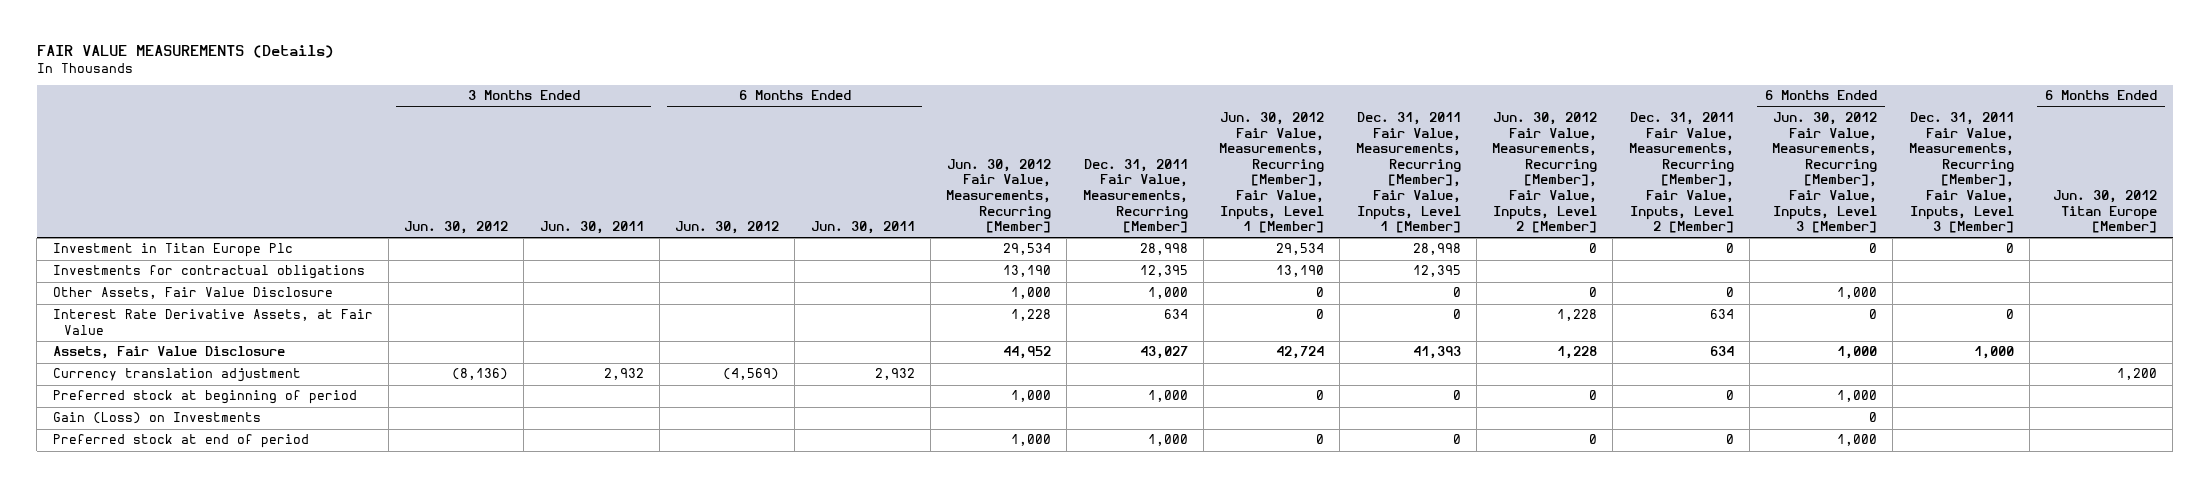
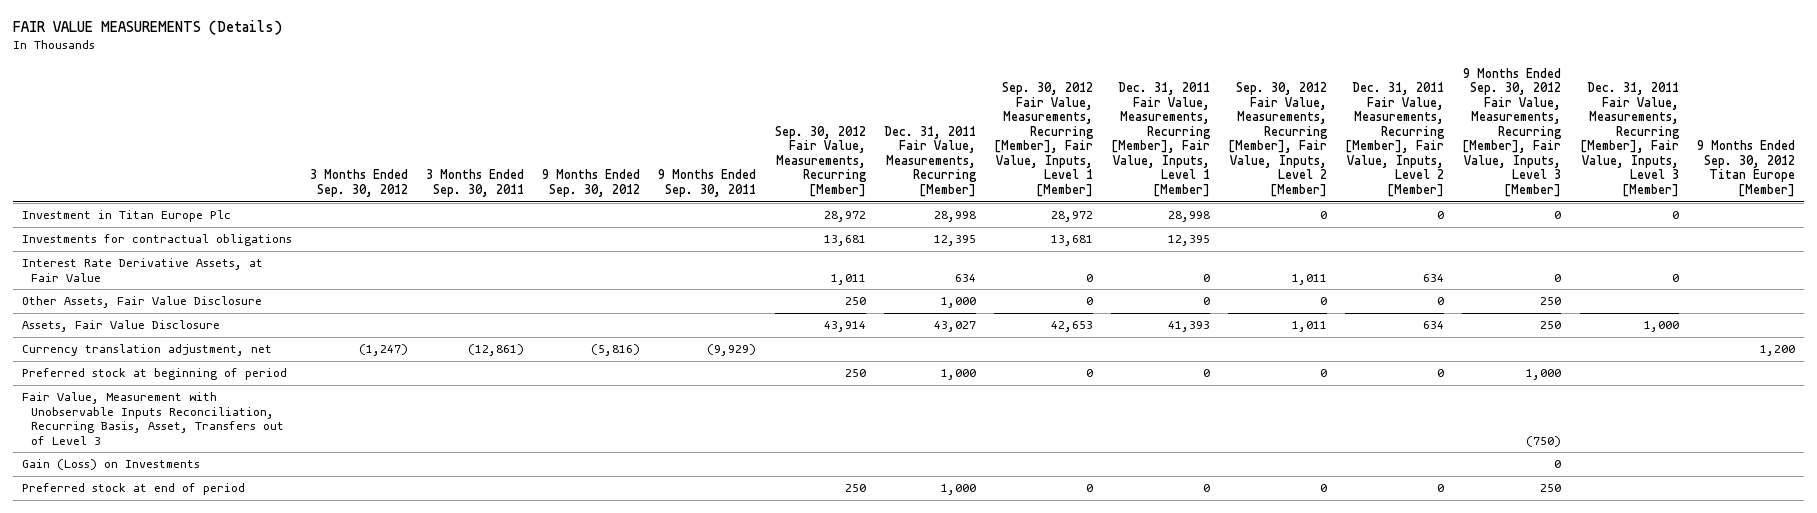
- | 3 Months Ended Jun. 30, 2012 | 3 Months Ended Jun. 30, 2011 | 6 Months Ended Jun. 30, 2012 | 6 Months Ended Jun. 30, 2011 | Jun. 30, 2012 Fair Value, Measurements, Recurring [Member] | Dec. 31, 2011 Fair Value, Measurements, Recurring [Member] | Jun. 30, 2012 Fair Value, Measurements, Recurring [Member], Fair Value, Inputs, Level 1 [Member] | Dec. 31, 2011 Fair Value, Measurements, Recurring [Member], Fair Value, Inputs, Level 1 [Member] | Jun. 30, 2012 Fair Value, Measurements, Recurring [Member], Fair Value, Inputs, Level 2 [Member] | Dec. 31, 2011 Fair Value, Measurements, Recurring [Member], Fair Value, Inputs, Level 2 [Member] | 6 Months Ended Jun. 30, 2012 Fair Value, Measurements, Recurring [Member], Fair Value, Inputs, Level 3 [Member] | Dec. 31, 2011 Fair Value, Measurements, Recurring [Member], Fair Value, Inputs, Level 3 [Member] | 6 Months Ended Jun. 30, 2012 Titan Europe [Member]
+ | 3 Months Ended Sep. 30, 2012 | 3 Months Ended Sep. 30, 2011 | 9 Months Ended Sep. 30, 2012 | 9 Months Ended Sep. 30, 2011 | Sep. 30, 2012 Fair Value, Measurements, Recurring [Member] | Dec. 31, 2011 Fair Value, Measurements, Recurring [Member] | Sep. 30, 2012 Fair Value, Measurements, Recurring [Member], Fair Value, Inputs, Level 1 [Member] | Dec. 31, 2011 Fair Value, Measurements, Recurring [Member], Fair Value, Inputs, Level 1 [Member] | Sep. 30, 2012 Fair Value, Measurements, Recurring [Member], Fair Value, Inputs, Level 2 [Member] | Dec. 31, 2011 Fair Value, Measurements, Recurring [Member], Fair Value, Inputs, Level 2 [Member] | 9 Months Ended Sep. 30, 2012 Fair Value, Measurements, Recurring [Member], Fair Value, Inputs, Level 3 [Member] | Dec. 31, 2011 Fair Value, Measurements, Recurring [Member], Fair Value, Inputs, Level 3 [Member] | 9 Months Ended Sep. 30, 2012 Titan Europe [Member]
moved down: Other Assets, Fair Value Disclosure | | | | | 250 | 1,000 | 0 | 0 | 0 | 0 | 250 | |
- Currency translation adjustment | (8,136) | 2,932 | (4,569) | 2,932 | | | | | | | | | 1,200
+ Currency translation adjustment, net | (1,247) | (12,861) | (5,816) | (9,929) | | | | | | | | | 1,200
+ Fair Value, Measurement with Unobservable Inputs Reconciliation, Recurring Basis, Asset, Transfers out of Level 3 | | | | | | | | | | | (750) | |

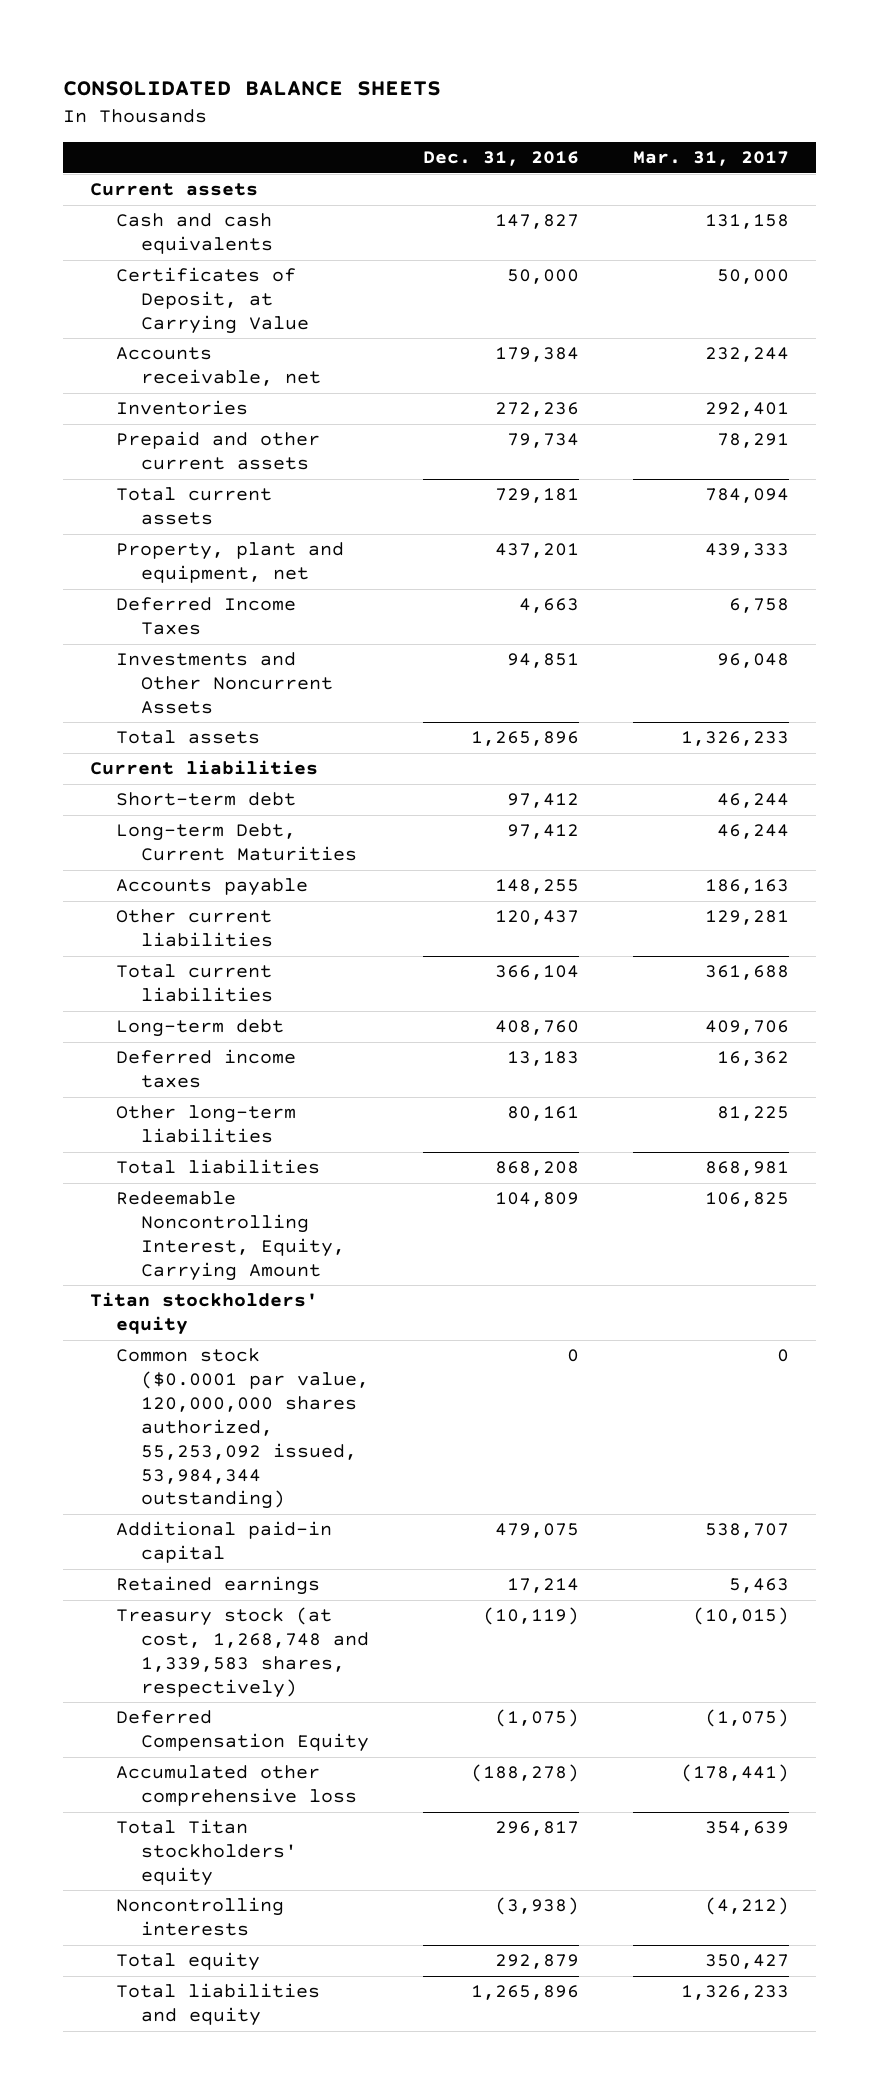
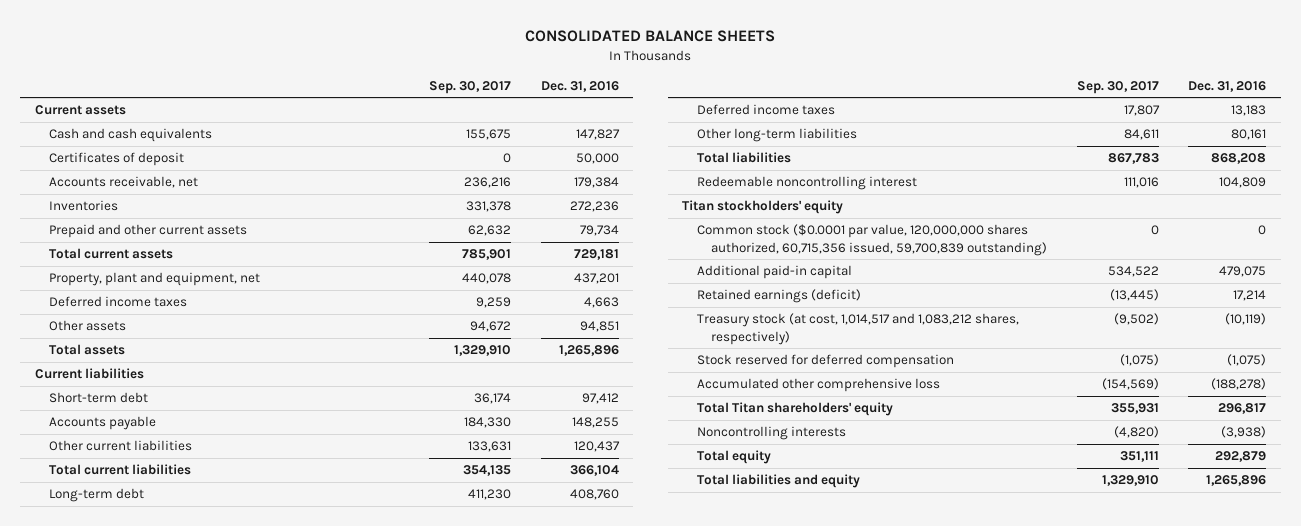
- | Dec. 31, 2016 | Mar. 31, 2017
+ | Sep. 30, 2017 | Dec. 31, 2016
- Certificates of Deposit, at Carrying Value | 50,000 | 50,000
+ Certificates of deposit | 0 | 50,000
- Deferred Income Taxes | 4,663 | 6,758
- Investments and Other Noncurrent Assets | 94,851 | 96,048
+ Deferred income taxes | 9,259 | 4,663
+ Other assets | 94,672 | 94,851
- Long-term Debt, Current Maturities | 97,412 | 46,244
- Redeemable Noncontrolling Interest, Equity, Carrying Amount | 104,809 | 106,825
+ Redeemable noncontrolling interest | 111,016 | 104,809
- Common stock ($0.0001 par value, 120,000,000 shares authorized, 55,253,092 issued, 53,984,344 outstanding) | 0 | 0
+ Common stock ($0.0001 par value, 120,000,000 shares authorized, 60,715,356 issued, 59,700,839 outstanding) | 0 | 0
- Retained earnings | 17,214 | 5,463
- Treasury stock (at cost, 1,268,748 and 1,339,583 shares, respectively) | (10,119) | (10,015)
- Deferred Compensation Equity | (1,075) | (1,075)
+ Retained earnings (deficit) | (13,445) | 17,214
+ Treasury stock (at cost, 1,014,517 and 1,083,212 shares, respectively) | (9,502) | (10,119)
+ Stock reserved for deferred compensation | (1,075) | (1,075)
- Total Titan stockholders' equity | 296,817 | 354,639
+ Total Titan shareholders' equity | 355,931 | 296,817

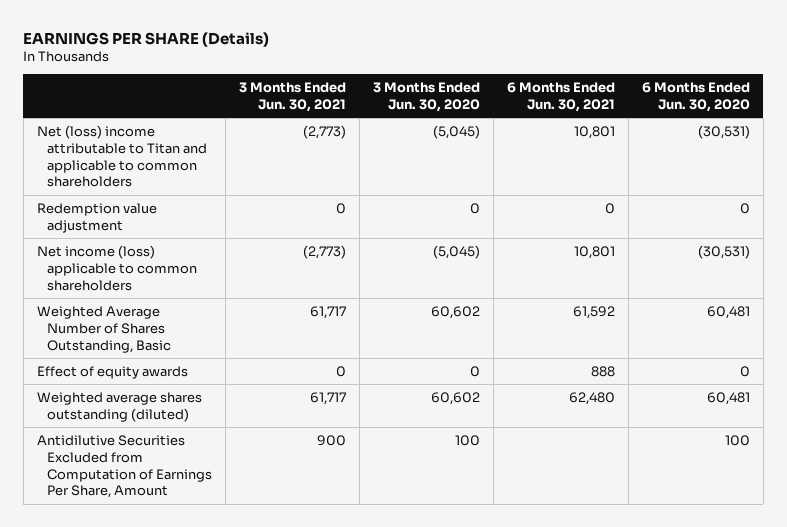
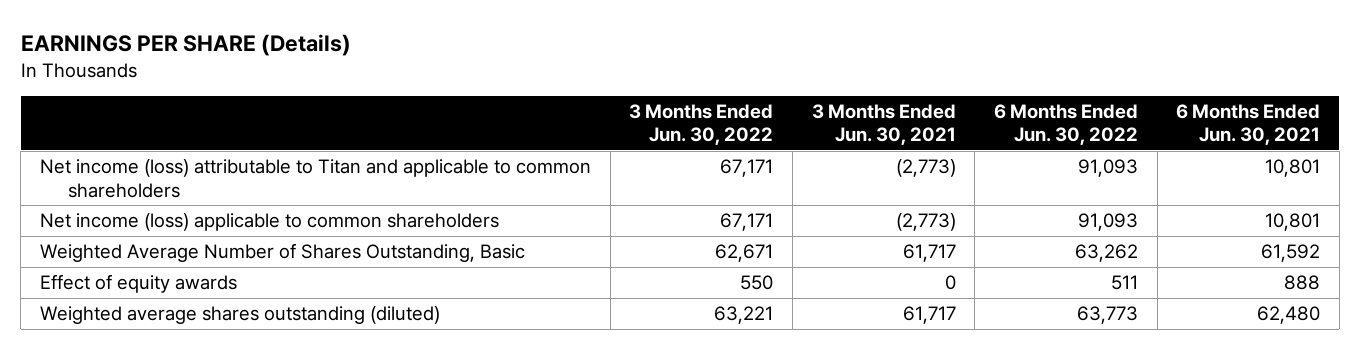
- | 3 Months Ended Jun. 30, 2021 | 3 Months Ended Jun. 30, 2020 | 6 Months Ended Jun. 30, 2021 | 6 Months Ended Jun. 30, 2020
+ | 3 Months Ended Jun. 30, 2022 | 3 Months Ended Jun. 30, 2021 | 6 Months Ended Jun. 30, 2022 | 6 Months Ended Jun. 30, 2021
- Net (loss) income attributable to Titan and applicable to common shareholders | (2,773) | (5,045) | 10,801 | (30,531)
- Redemption value adjustment | 0 | 0 | 0 | 0
+ Net income (loss) attributable to Titan and applicable to common shareholders | 67,171 | (2,773) | 91,093 | 10,801
- Antidilutive Securities Excluded from Computation of Earnings Per Share, Amount | 900 | 100 | | 100

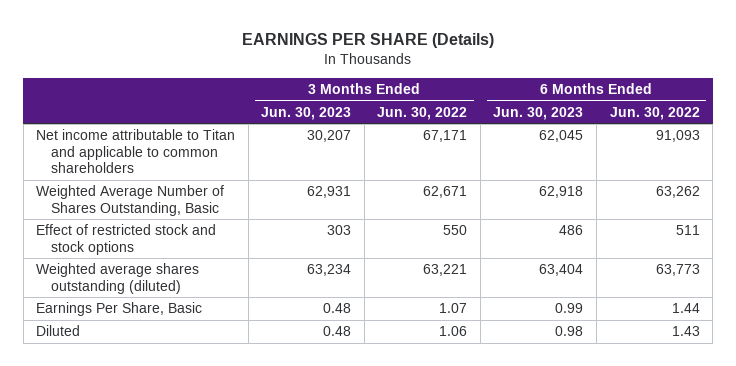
- | 3 Months Ended Jun. 30, 2022 | 3 Months Ended Jun. 30, 2021 | 6 Months Ended Jun. 30, 2022 | 6 Months Ended Jun. 30, 2021
+ | 3 Months Ended Jun. 30, 2023 | 3 Months Ended Jun. 30, 2022 | 6 Months Ended Jun. 30, 2023 | 6 Months Ended Jun. 30, 2022
- Net income (loss) attributable to Titan and applicable to common shareholders | 67,171 | (2,773) | 91,093 | 10,801
- Net income (loss) applicable to common shareholders | 67,171 | (2,773) | 91,093 | 10,801
+ Net income attributable to Titan and applicable to common shareholders | 30,207 | 67,171 | 62,045 | 91,093
- Effect of equity awards | 550 | 0 | 511 | 888
+ Effect of restricted stock and stock options | 303 | 550 | 486 | 511
+ Earnings Per Share, Basic | 0.48 | 1.07 | 0.99 | 1.44
+ Diluted | 0.48 | 1.06 | 0.98 | 1.43

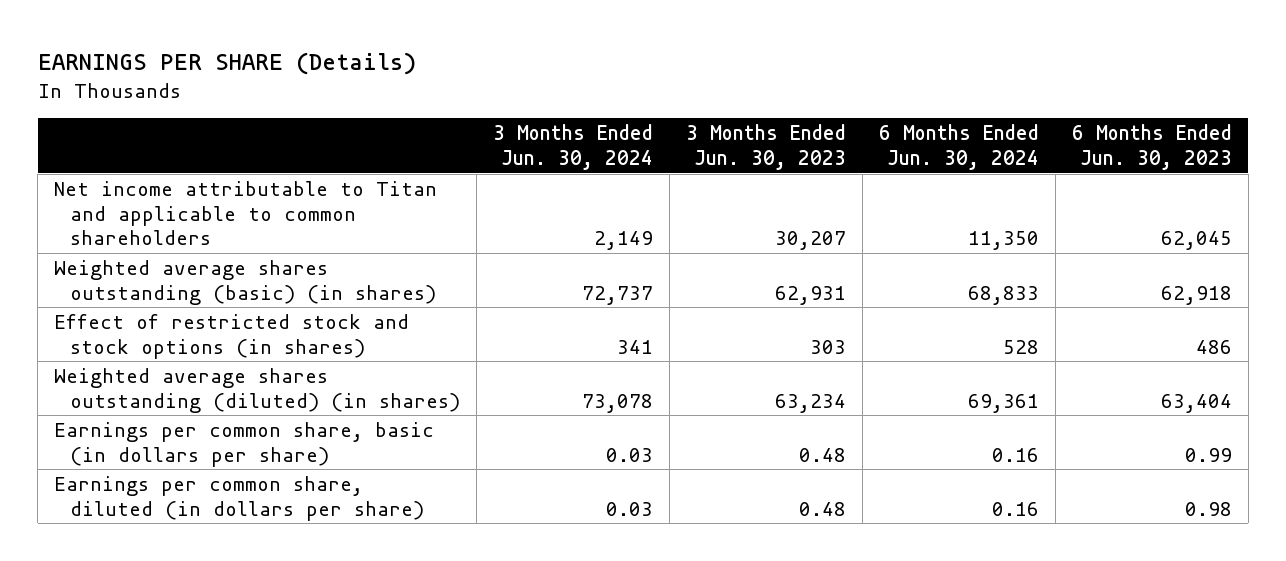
- | 3 Months Ended Jun. 30, 2023 | 3 Months Ended Jun. 30, 2022 | 6 Months Ended Jun. 30, 2023 | 6 Months Ended Jun. 30, 2022
+ | 3 Months Ended Jun. 30, 2024 | 3 Months Ended Jun. 30, 2023 | 6 Months Ended Jun. 30, 2024 | 6 Months Ended Jun. 30, 2023
- Weighted Average Number of Shares Outstanding, Basic | 62,931 | 62,671 | 62,918 | 63,262
- Effect of restricted stock and stock options | 303 | 550 | 486 | 511
- Weighted average shares outstanding (diluted) | 63,234 | 63,221 | 63,404 | 63,773
- Earnings Per Share, Basic | 0.48 | 1.07 | 0.99 | 1.44
- Diluted | 0.48 | 1.06 | 0.98 | 1.43
+ Weighted average shares outstanding (basic) (in shares) | 72,737 | 62,931 | 68,833 | 62,918
+ Effect of restricted stock and stock options (in shares) | 341 | 303 | 528 | 486
+ Weighted average shares outstanding (diluted) (in shares) | 73,078 | 63,234 | 69,361 | 63,404
+ Earnings per common share, basic (in dollars per share) | 0.03 | 0.48 | 0.16 | 0.99
+ Earnings per common share, diluted (in dollars per share) | 0.03 | 0.48 | 0.16 | 0.98

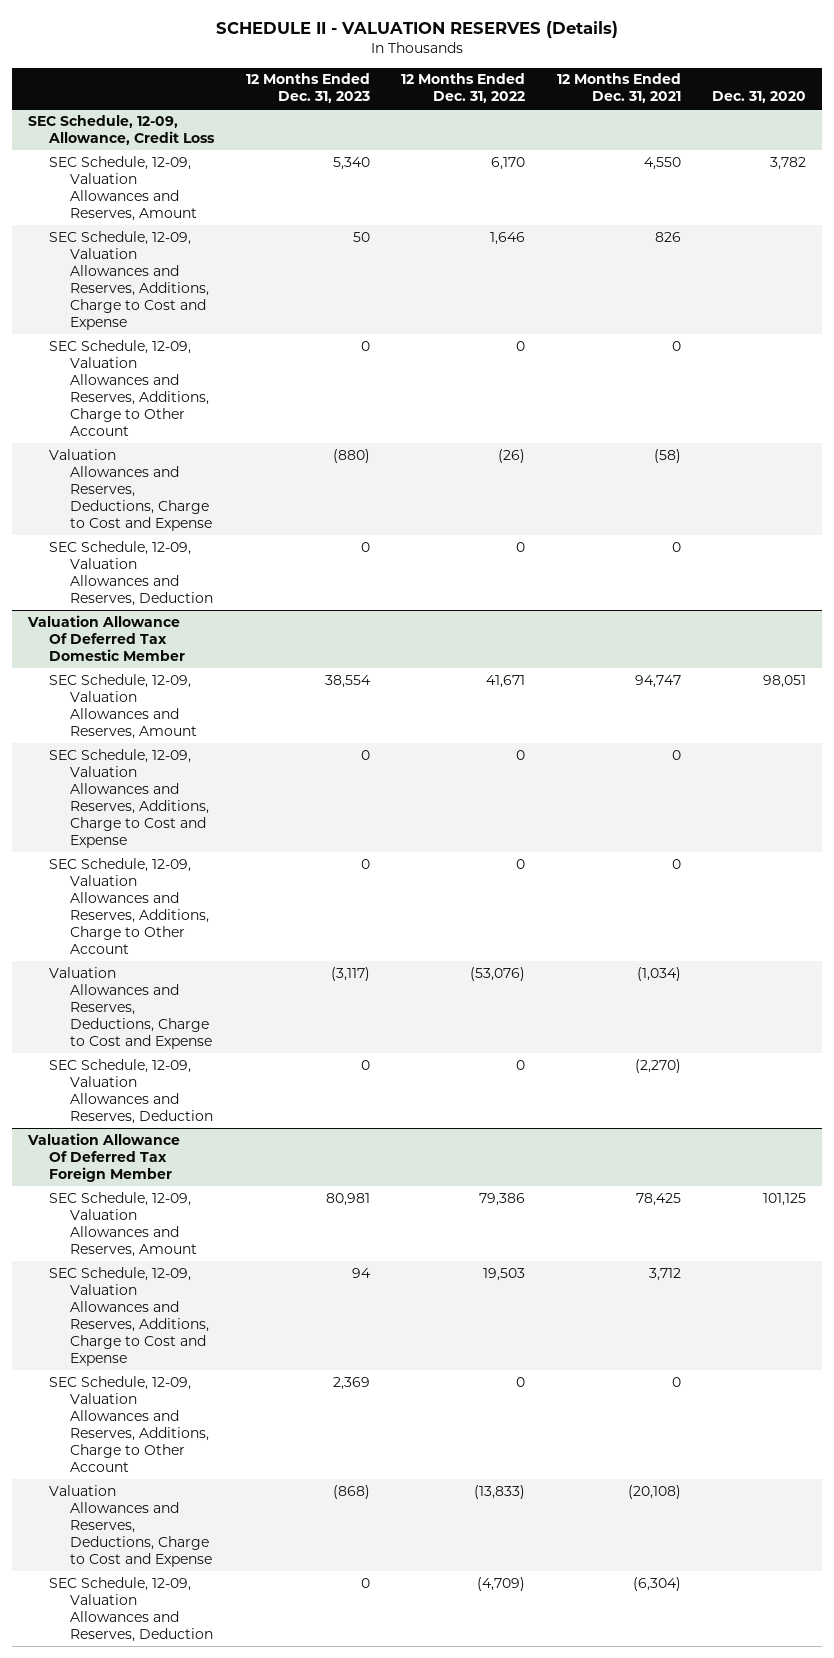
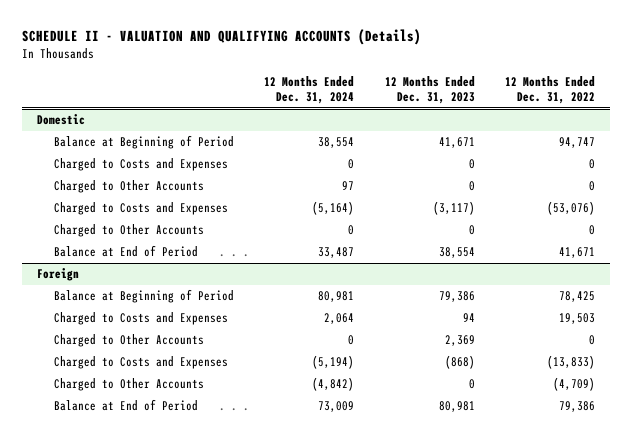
- SCHEDULE II - VALUATION RESERVES (Details)
+ SCHEDULE II - VALUATION AND QUALIFYING ACCOUNTS (Details)
- | 12 Months Ended Dec. 31, 2023 | 12 Months Ended Dec. 31, 2022 | 12 Months Ended Dec. 31, 2021 | Dec. 31, 2020
+ | 12 Months Ended Dec. 31, 2024 | 12 Months Ended Dec. 31, 2023 | 12 Months Ended Dec. 31, 2022
- SEC Schedule, 12-09, Allowance, Credit Loss
- SEC Schedule, 12-09, Valuation Allowances and Reserves, Amount | 5,340 | 6,170 | 4,550 | 3,782
- SEC Schedule, 12-09, Valuation Allowances and Reserves, Additions, Charge to Cost and Expense | 50 | 1,646 | 826 |
- SEC Schedule, 12-09, Valuation Allowances and Reserves, Additions, Charge to Other Account | 0 | 0 | 0 |
- Valuation Allowances and Reserves, Deductions, Charge to Cost and Expense | (880) | (26) | (58) |
- SEC Schedule, 12-09, Valuation Allowances and Reserves, Deduction | 0 | 0 | 0 |
- Valuation Allowance Of Deferred Tax Domestic Member
- SEC Schedule, 12-09, Valuation Allowances and Reserves, Amount | 38,554 | 41,671 | 94,747 | 98,051
- SEC Schedule, 12-09, Valuation Allowances and Reserves, Additions, Charge to Cost and Expense | 0 | 0 | 0 |
- SEC Schedule, 12-09, Valuation Allowances and Reserves, Additions, Charge to Other Account | 0 | 0 | 0 |
- Valuation Allowances and Reserves, Deductions, Charge to Cost and Expense | (3,117) | (53,076) | (1,034) |
- SEC Schedule, 12-09, Valuation Allowances and Reserves, Deduction | 0 | 0 | (2,270) |
- Valuation Allowance Of Deferred Tax Foreign Member
- SEC Schedule, 12-09, Valuation Allowances and Reserves, Amount | 80,981 | 79,386 | 78,425 | 101,125
- SEC Schedule, 12-09, Valuation Allowances and Reserves, Additions, Charge to Cost and Expense | 94 | 19,503 | 3,712 |
- SEC Schedule, 12-09, Valuation Allowances and Reserves, Additions, Charge to Other Account | 2,369 | 0 | 0 |
- Valuation Allowances and Reserves, Deductions, Charge to Cost and Expense | (868) | (13,833) | (20,108) |
- SEC Schedule, 12-09, Valuation Allowances and Reserves, Deduction | 0 | (4,709) | (6,304) |
+ Domestic
+ Balance at Beginning of Period | 38,554 | 41,671 | 94,747
+ Charged to Costs and Expenses | 0 | 0 | 0
+ Charged to Other Accounts | 97 | 0 | 0
+ Charged to Costs and Expenses | (5,164) | (3,117) | (53,076)
+ Charged to Other Accounts | 0 | 0 | 0
+ Balance at End of Period | 33,487 | 38,554 | 41,671
+ Foreign
+ Balance at Beginning of Period | 80,981 | 79,386 | 78,425
+ Charged to Costs and Expenses | 2,064 | 94 | 19,503
+ Charged to Other Accounts | 0 | 2,369 | 0
+ Charged to Costs and Expenses | (5,194) | (868) | (13,833)
+ Charged to Other Accounts | (4,842) | 0 | (4,709)
+ Balance at End of Period | 73,009 | 80,981 | 79,386

